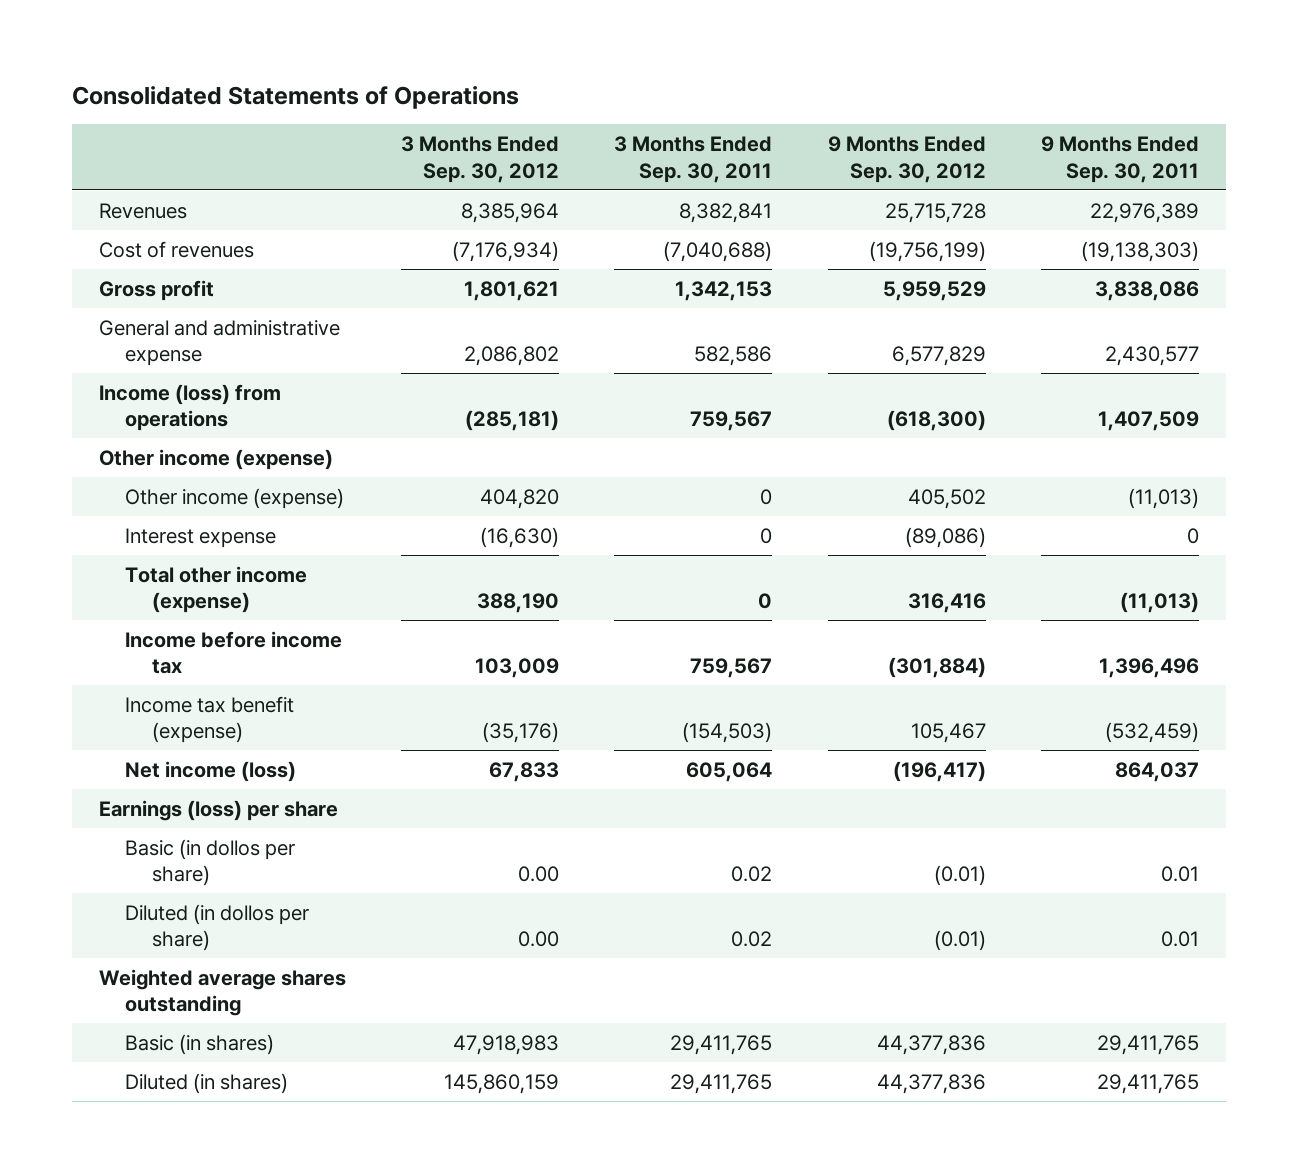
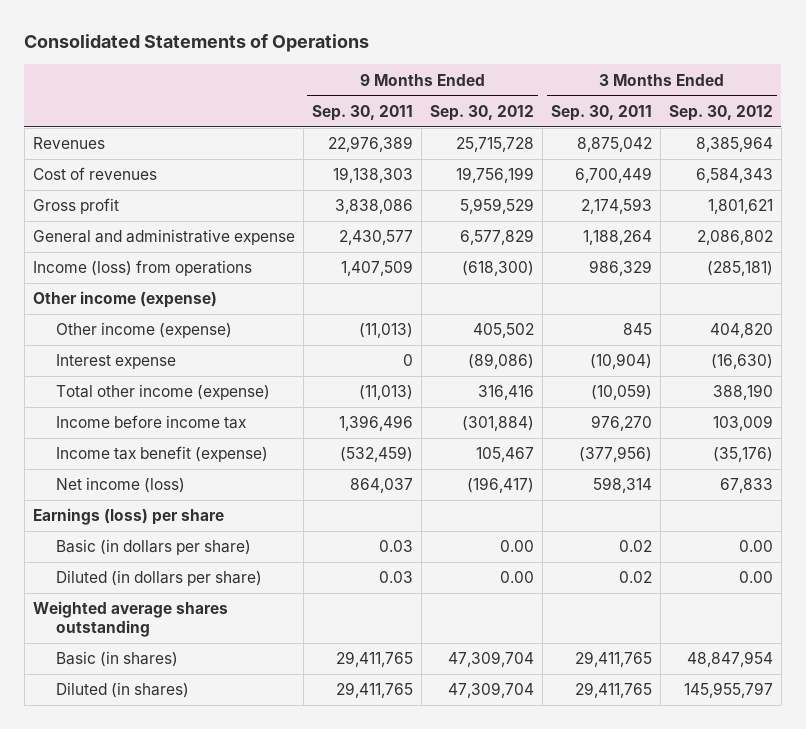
- | 3 Months Ended Sep. 30, 2012 | 3 Months Ended Sep. 30, 2011 | 9 Months Ended Sep. 30, 2012 | 9 Months Ended Sep. 30, 2011
+ | 9 Months Ended Sep. 30, 2011 | 9 Months Ended Sep. 30, 2012 | 3 Months Ended Sep. 30, 2011 | 3 Months Ended Sep. 30, 2012
- Revenues | 8,385,964 | 8,382,841 | 25,715,728 | 22,976,389
- Cost of revenues | (7,176,934) | (7,040,688) | (19,756,199) | (19,138,303)
- Gross profit | 1,801,621 | 1,342,153 | 5,959,529 | 3,838,086
- General and administrative expense | 2,086,802 | 582,586 | 6,577,829 | 2,430,577
- Income (loss) from operations | (285,181) | 759,567 | (618,300) | 1,407,509
+ Revenues | 22,976,389 | 25,715,728 | 8,875,042 | 8,385,964
+ Cost of revenues | 19,138,303 | 19,756,199 | 6,700,449 | 6,584,343
+ Gross profit | 3,838,086 | 5,959,529 | 2,174,593 | 1,801,621
+ General and administrative expense | 2,430,577 | 6,577,829 | 1,188,264 | 2,086,802
+ Income (loss) from operations | 1,407,509 | (618,300) | 986,329 | (285,181)
- Other income (expense) | 404,820 | 0 | 405,502 | (11,013)
- Interest expense | (16,630) | 0 | (89,086) | 0
- Total other income (expense) | 388,190 | 0 | 316,416 | (11,013)
- Income before income tax | 103,009 | 759,567 | (301,884) | 1,396,496
- Income tax benefit (expense) | (35,176) | (154,503) | 105,467 | (532,459)
- Net income (loss) | 67,833 | 605,064 | (196,417) | 864,037
+ Other income (expense) | (11,013) | 405,502 | 845 | 404,820
+ Interest expense | 0 | (89,086) | (10,904) | (16,630)
+ Total other income (expense) | (11,013) | 316,416 | (10,059) | 388,190
+ Income before income tax | 1,396,496 | (301,884) | 976,270 | 103,009
+ Income tax benefit (expense) | (532,459) | 105,467 | (377,956) | (35,176)
+ Net income (loss) | 864,037 | (196,417) | 598,314 | 67,833
- Basic (in dollos per share) | 0.00 | 0.02 | (0.01) | 0.01
- Diluted (in dollos per share) | 0.00 | 0.02 | (0.01) | 0.01
+ Basic (in dollars per share) | 0.03 | 0.00 | 0.02 | 0.00
+ Diluted (in dollars per share) | 0.03 | 0.00 | 0.02 | 0.00
- Basic (in shares) | 47,918,983 | 29,411,765 | 44,377,836 | 29,411,765
- Diluted (in shares) | 145,860,159 | 29,411,765 | 44,377,836 | 29,411,765
+ Basic (in shares) | 29,411,765 | 47,309,704 | 29,411,765 | 48,847,954
+ Diluted (in shares) | 29,411,765 | 47,309,704 | 29,411,765 | 145,955,797

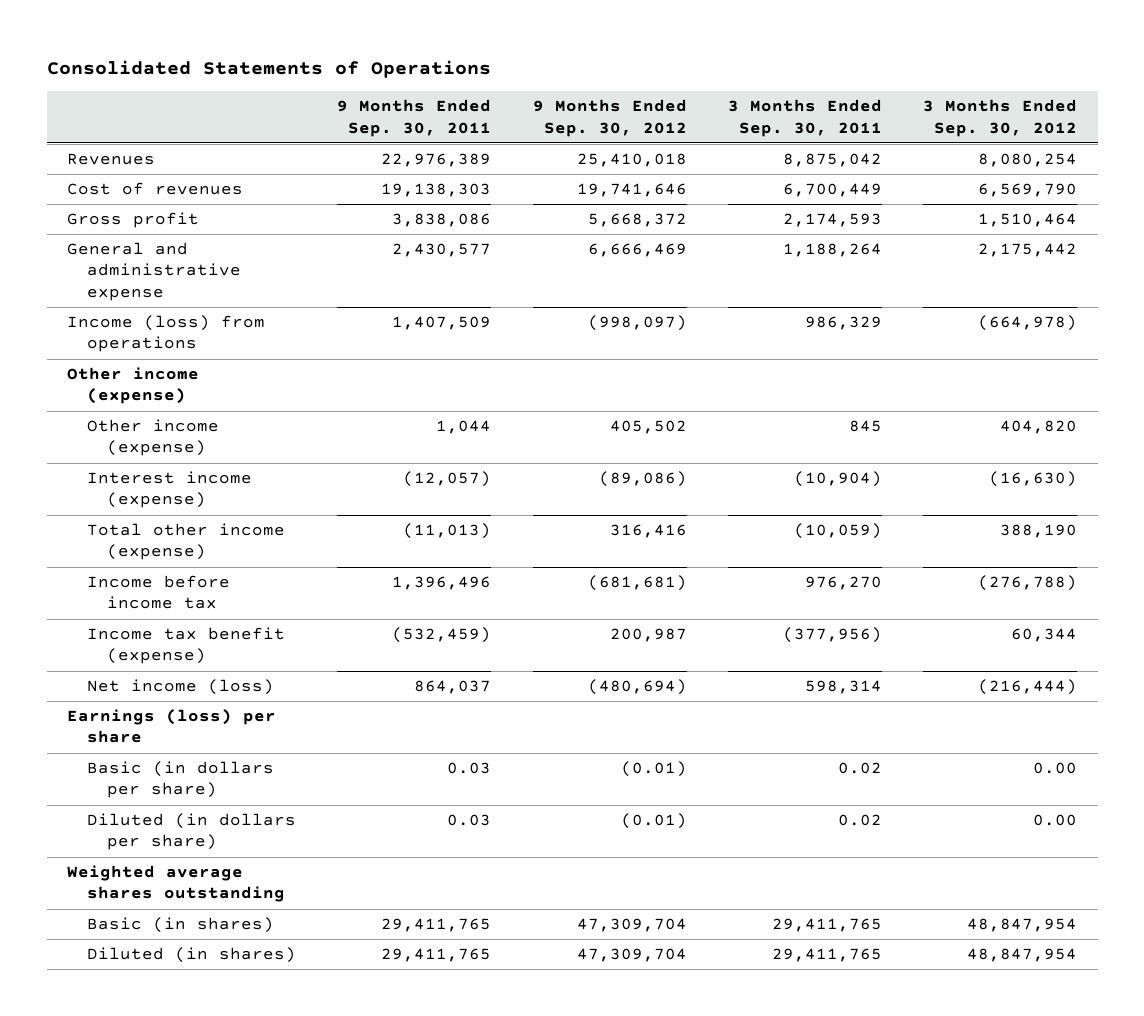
- Revenues | 22,976,389 | 25,715,728 | 8,875,042 | 8,385,964
- Cost of revenues | 19,138,303 | 19,756,199 | 6,700,449 | 6,584,343
- Gross profit | 3,838,086 | 5,959,529 | 2,174,593 | 1,801,621
- General and administrative expense | 2,430,577 | 6,577,829 | 1,188,264 | 2,086,802
- Income (loss) from operations | 1,407,509 | (618,300) | 986,329 | (285,181)
+ Revenues | 22,976,389 | 25,410,018 | 8,875,042 | 8,080,254
+ Cost of revenues | 19,138,303 | 19,741,646 | 6,700,449 | 6,569,790
+ Gross profit | 3,838,086 | 5,668,372 | 2,174,593 | 1,510,464
+ General and administrative expense | 2,430,577 | 6,666,469 | 1,188,264 | 2,175,442
+ Income (loss) from operations | 1,407,509 | (998,097) | 986,329 | (664,978)
- Other income (expense) | (11,013) | 405,502 | 845 | 404,820
- Interest expense | 0 | (89,086) | (10,904) | (16,630)
+ Other income (expense) | 1,044 | 405,502 | 845 | 404,820
+ Interest income (expense) | (12,057) | (89,086) | (10,904) | (16,630)
- Income before income tax | 1,396,496 | (301,884) | 976,270 | 103,009
- Income tax benefit (expense) | (532,459) | 105,467 | (377,956) | (35,176)
- Net income (loss) | 864,037 | (196,417) | 598,314 | 67,833
+ Income before income tax | 1,396,496 | (681,681) | 976,270 | (276,788)
+ Income tax benefit (expense) | (532,459) | 200,987 | (377,956) | 60,344
+ Net income (loss) | 864,037 | (480,694) | 598,314 | (216,444)
- Basic (in dollars per share) | 0.03 | 0.00 | 0.02 | 0.00
- Diluted (in dollars per share) | 0.03 | 0.00 | 0.02 | 0.00
+ Basic (in dollars per share) | 0.03 | (0.01) | 0.02 | 0.00
+ Diluted (in dollars per share) | 0.03 | (0.01) | 0.02 | 0.00
- Diluted (in shares) | 29,411,765 | 47,309,704 | 29,411,765 | 145,955,797
+ Diluted (in shares) | 29,411,765 | 47,309,704 | 29,411,765 | 48,847,954

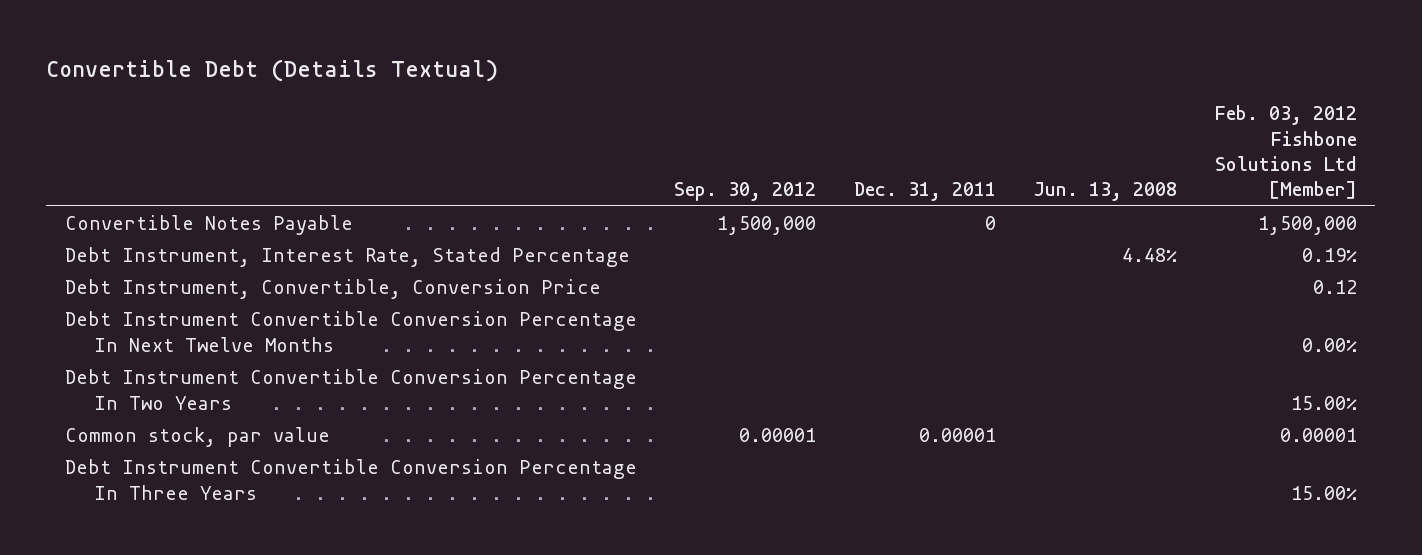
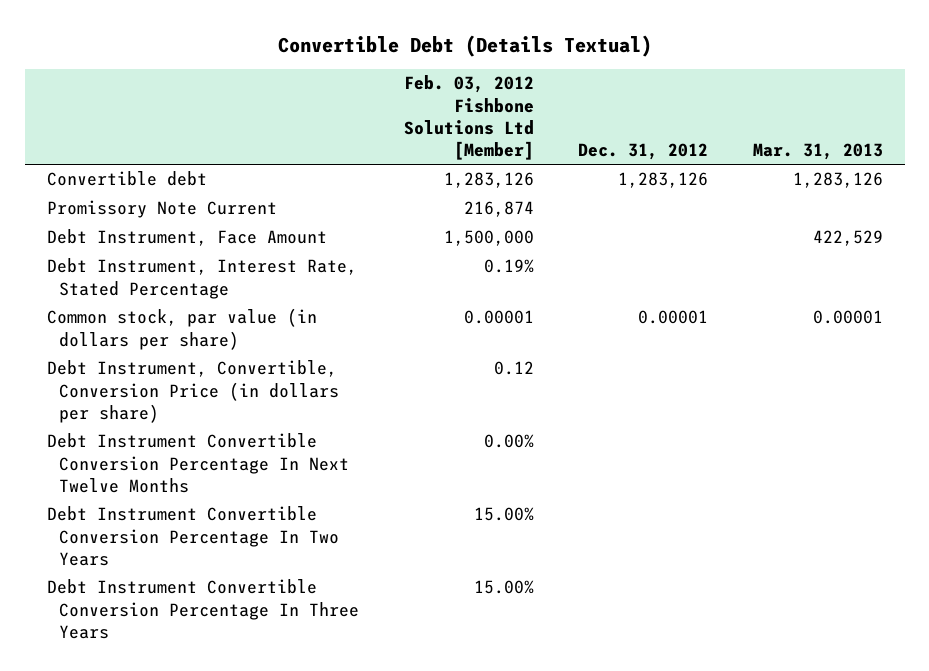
- | Sep. 30, 2012 | Dec. 31, 2011 | Jun. 13, 2008 | Feb. 03, 2012 Fishbone Solutions Ltd [Member]
+ | Feb. 03, 2012 Fishbone Solutions Ltd [Member] | Dec. 31, 2012 | Mar. 31, 2013
- Convertible Notes Payable | 1,500,000 | 0 | | 1,500,000
+ Convertible debt | 1,283,126 | 1,283,126 | 1,283,126
+ Promissory Note Current | 216,874 | |
+ Debt Instrument, Face Amount | 1,500,000 | | 422,529
- Debt Instrument, Convertible, Conversion Price | | | | 0.12
+ Common stock, par value (in dollars per share) | 0.00001 | 0.00001 | 0.00001
+ Debt Instrument, Convertible, Conversion Price (in dollars per share) | 0.12 | |
- Common stock, par value | 0.00001 | 0.00001 | | 0.00001

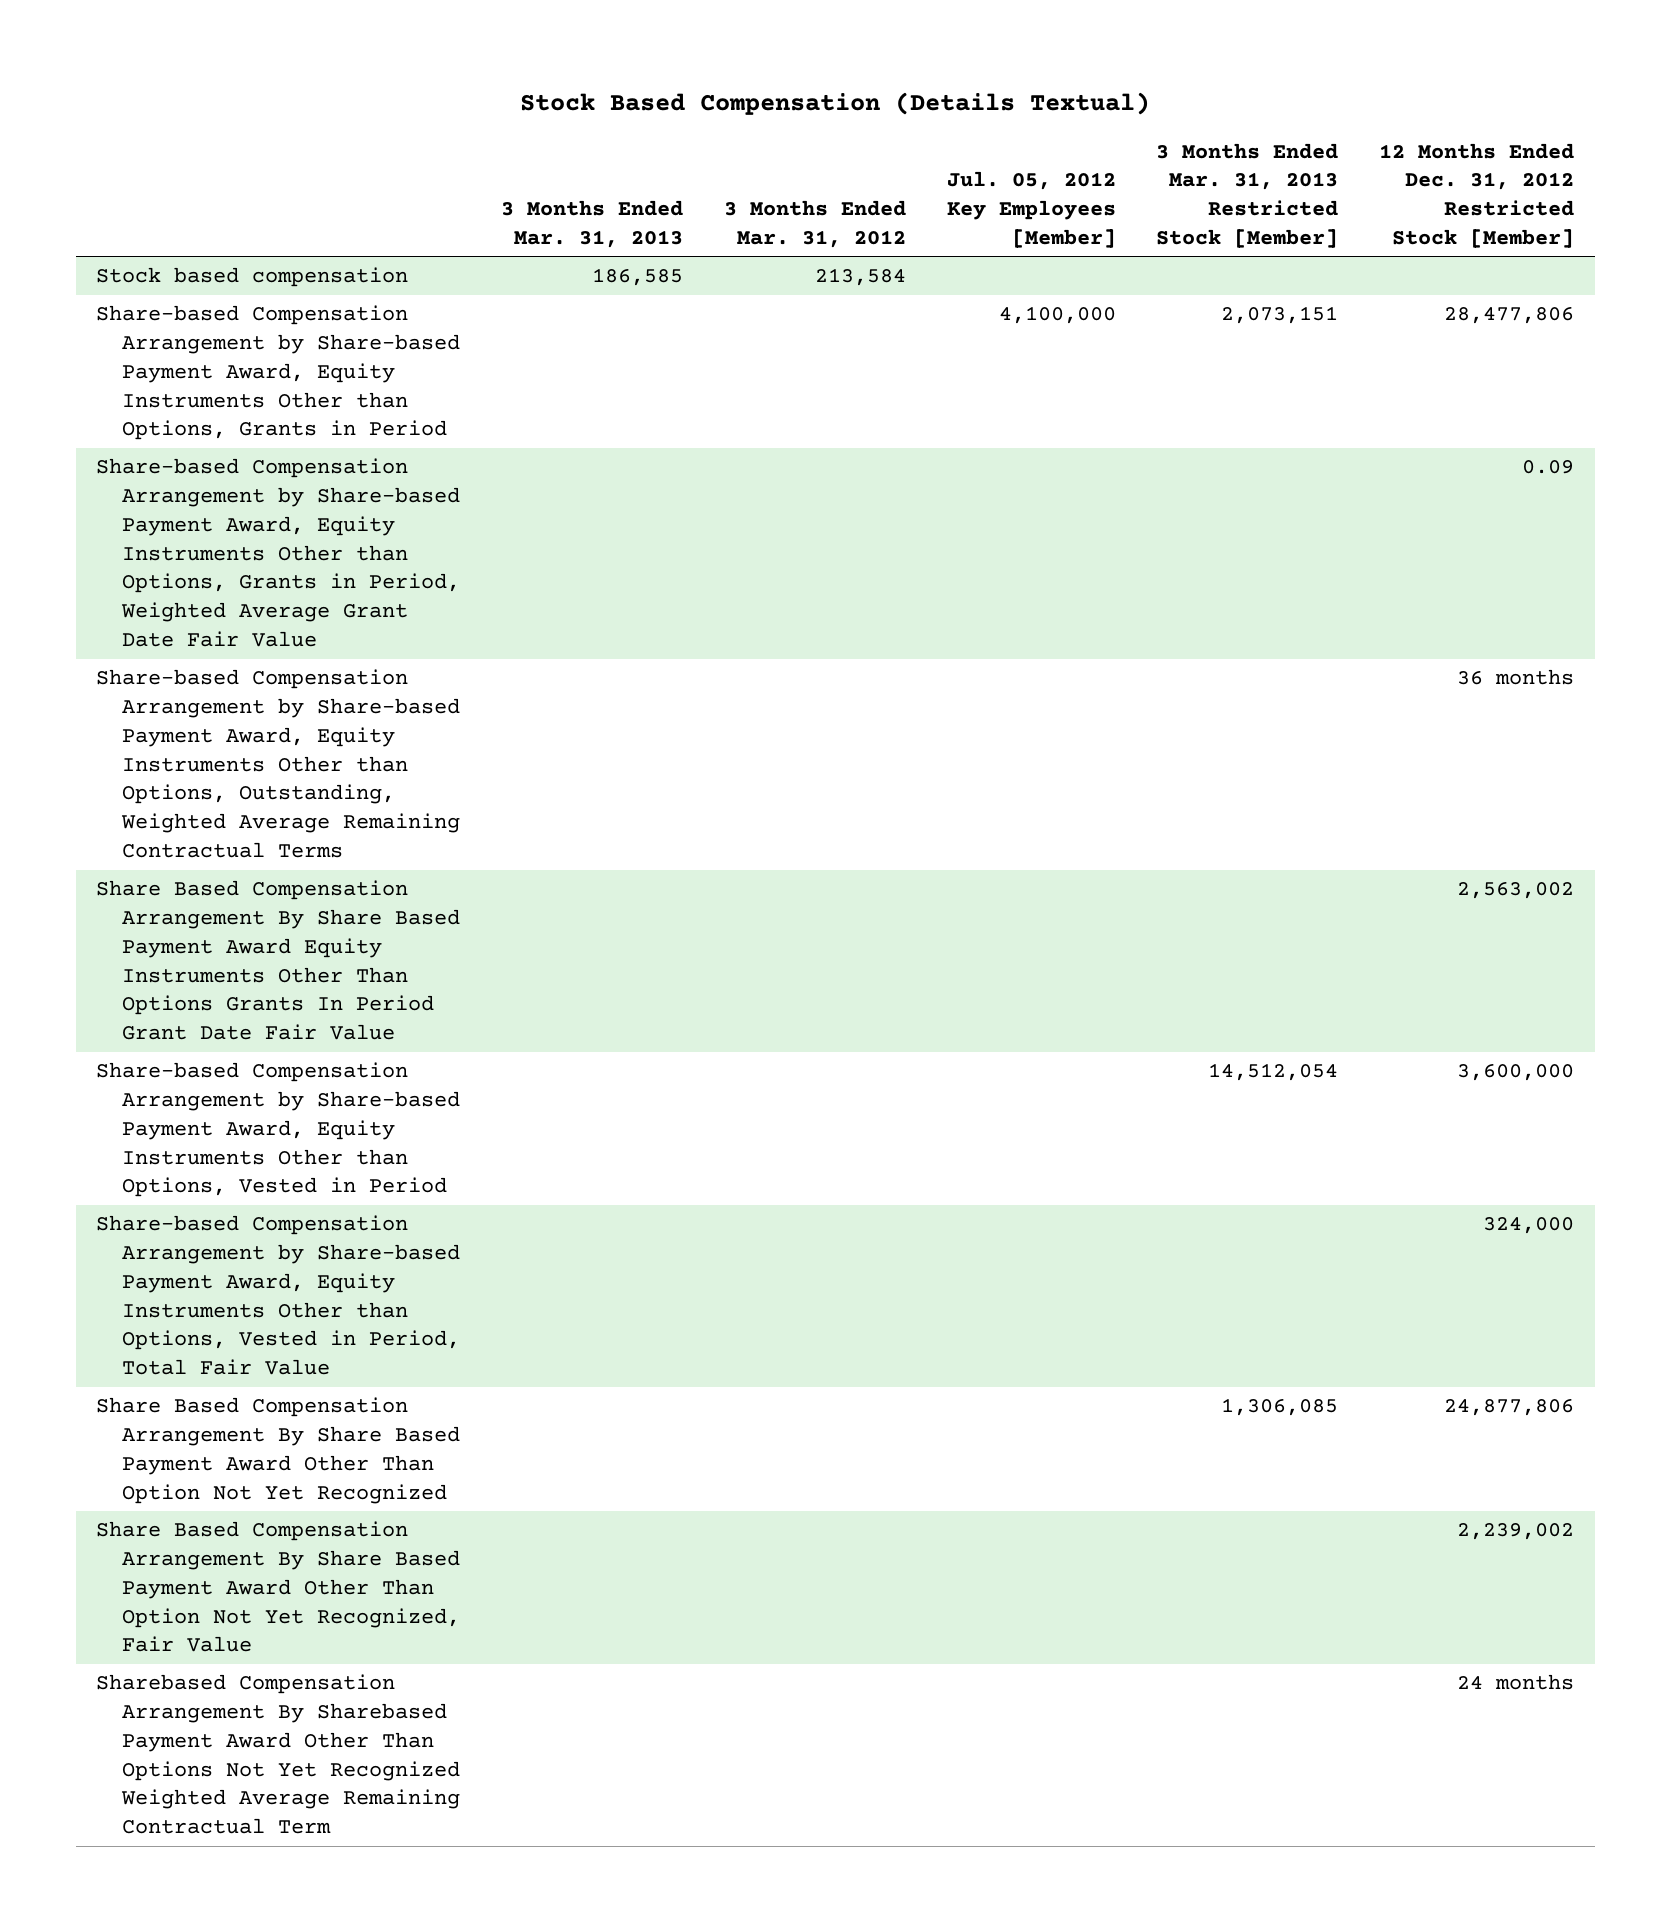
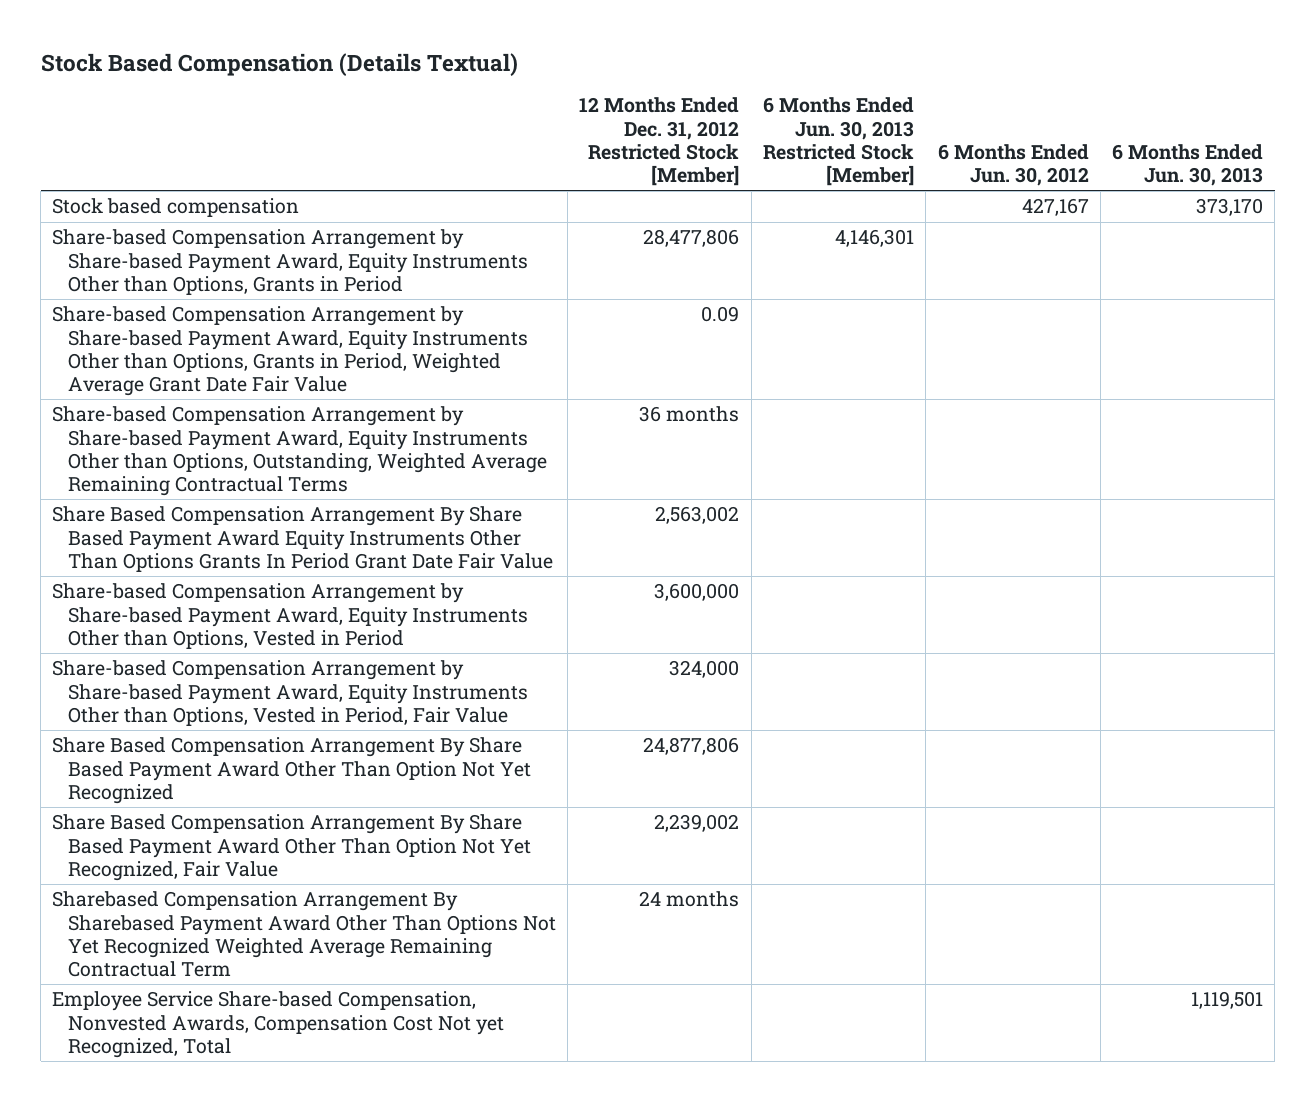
- | 3 Months Ended Mar. 31, 2013 | 3 Months Ended Mar. 31, 2012 | Jul. 05, 2012 Key Employees [Member] | 3 Months Ended Mar. 31, 2013 Restricted Stock [Member] | 12 Months Ended Dec. 31, 2012 Restricted Stock [Member]
+ | 12 Months Ended Dec. 31, 2012 Restricted Stock [Member] | 6 Months Ended Jun. 30, 2013 Restricted Stock [Member] | 6 Months Ended Jun. 30, 2012 | 6 Months Ended Jun. 30, 2013
- Share-based Compensation Arrangement by Share-based Payment Award, Equity Instruments Other than Options, Vested in Period, Total Fair Value | | | | | 324,000
+ Share-based Compensation Arrangement by Share-based Payment Award, Equity Instruments Other than Options, Vested in Period, Fair Value | 324,000 | | |
+ Employee Service Share-based Compensation, Nonvested Awards, Compensation Cost Not yet Recognized, Total | | | | 1,119,501

